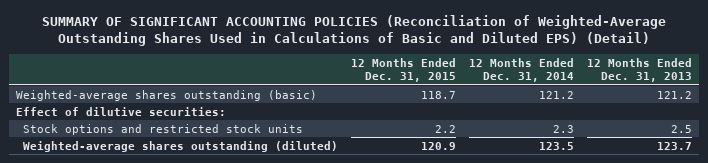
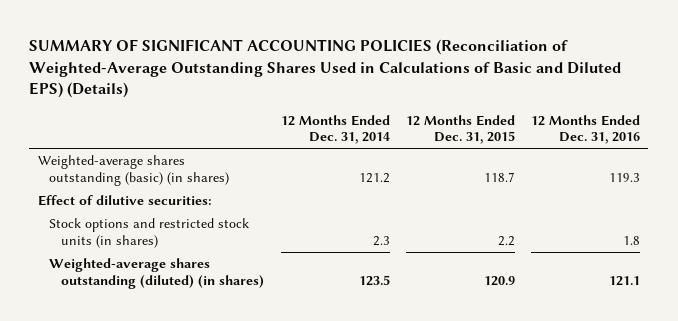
- SUMMARY OF SIGNIFICANT ACCOUNTING POLICIES (Reconciliation of Weighted-Average Outstanding Shares Used in Calculations of Basic and Diluted EPS) (Detail)
+ SUMMARY OF SIGNIFICANT ACCOUNTING POLICIES (Reconciliation of Weighted-Average Outstanding Shares Used in Calculations of Basic and Diluted EPS) (Details)
- | 12 Months Ended Dec. 31, 2015 | 12 Months Ended Dec. 31, 2014 | 12 Months Ended Dec. 31, 2013
+ | 12 Months Ended Dec. 31, 2014 | 12 Months Ended Dec. 31, 2015 | 12 Months Ended Dec. 31, 2016
- Weighted-average shares outstanding (basic) | 118.7 | 121.2 | 121.2
+ Weighted-average shares outstanding (basic) (in shares) | 121.2 | 118.7 | 119.3
- Stock options and restricted stock units | 2.2 | 2.3 | 2.5
- Weighted-average shares outstanding (diluted) | 120.9 | 123.5 | 123.7
+ Stock options and restricted stock units (in shares) | 2.3 | 2.2 | 1.8
+ Weighted-average shares outstanding (diluted) (in shares) | 123.5 | 120.9 | 121.1

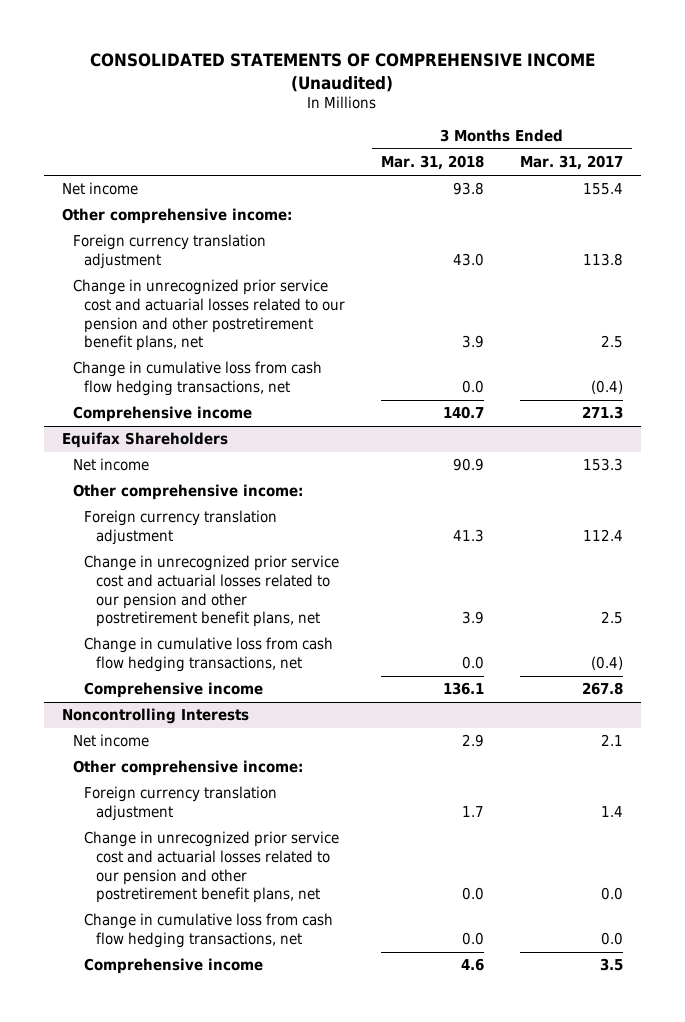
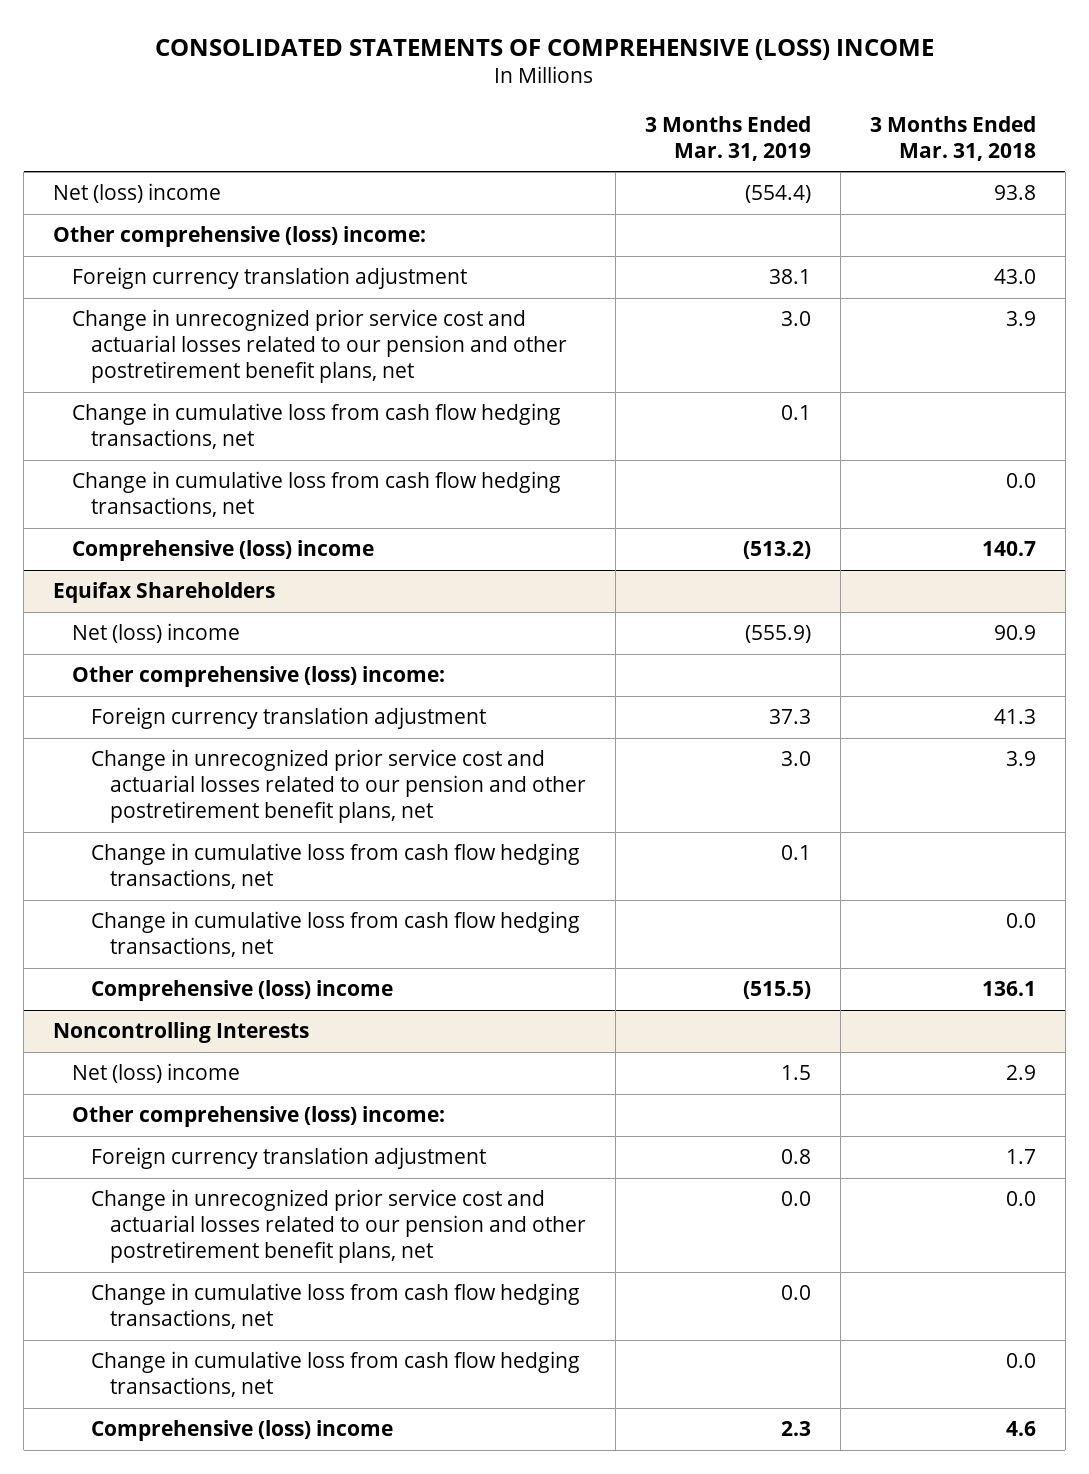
- CONSOLIDATED STATEMENTS OF COMPREHENSIVE INCOME (Unaudited)
+ CONSOLIDATED STATEMENTS OF COMPREHENSIVE (LOSS) INCOME
- | 3 Months Ended Mar. 31, 2018 | 3 Months Ended Mar. 31, 2017
+ | 3 Months Ended Mar. 31, 2019 | 3 Months Ended Mar. 31, 2018
- Net income | 93.8 | 155.4
- Other comprehensive income:
+ Net (loss) income | (554.4) | 93.8
+ Other comprehensive (loss) income:
+ Change in cumulative loss from cash flow hedging transactions, net | 0.1 |
- Comprehensive income | 140.7 | 271.3
+ Comprehensive (loss) income | (513.2) | 140.7
@ Equifax Shareholders
- Net income | 90.9 | 153.3
- Other comprehensive income:
+ Net (loss) income | (555.9) | 90.9
+ Other comprehensive (loss) income:
+ Change in cumulative loss from cash flow hedging transactions, net | 0.1 |
- Comprehensive income | 136.1 | 267.8
+ Comprehensive (loss) income | (515.5) | 136.1
@ Noncontrolling Interests
- Net income | 2.9 | 2.1
- Other comprehensive income:
+ Net (loss) income | 1.5 | 2.9
+ Other comprehensive (loss) income:
+ Change in cumulative loss from cash flow hedging transactions, net | 0.0 |
- Comprehensive income | 4.6 | 3.5
+ Comprehensive (loss) income | 2.3 | 4.6

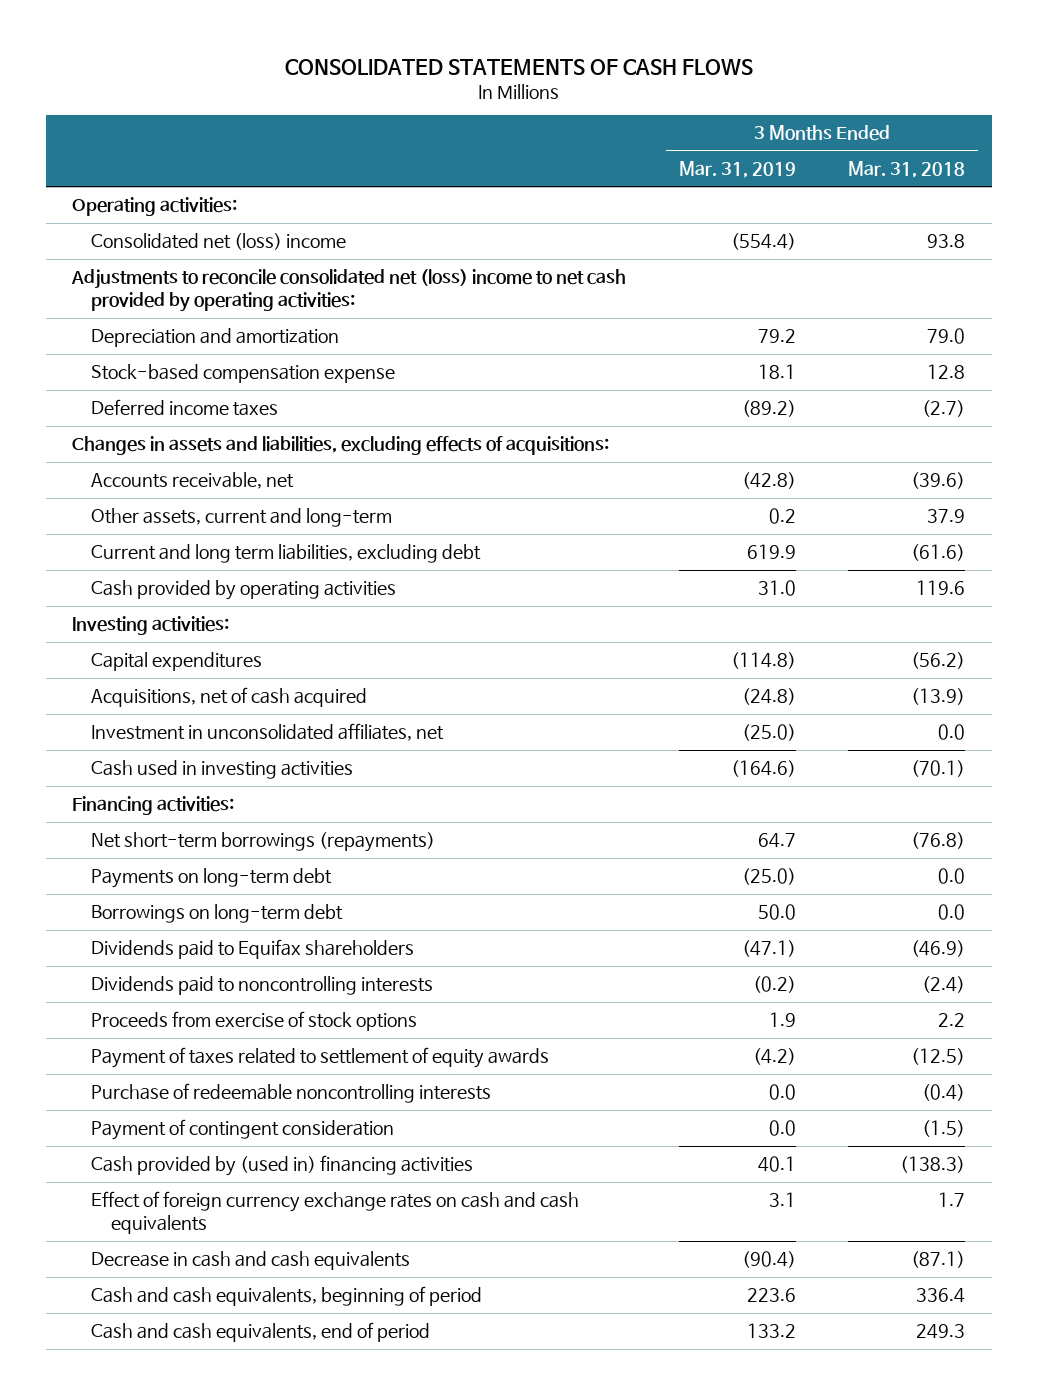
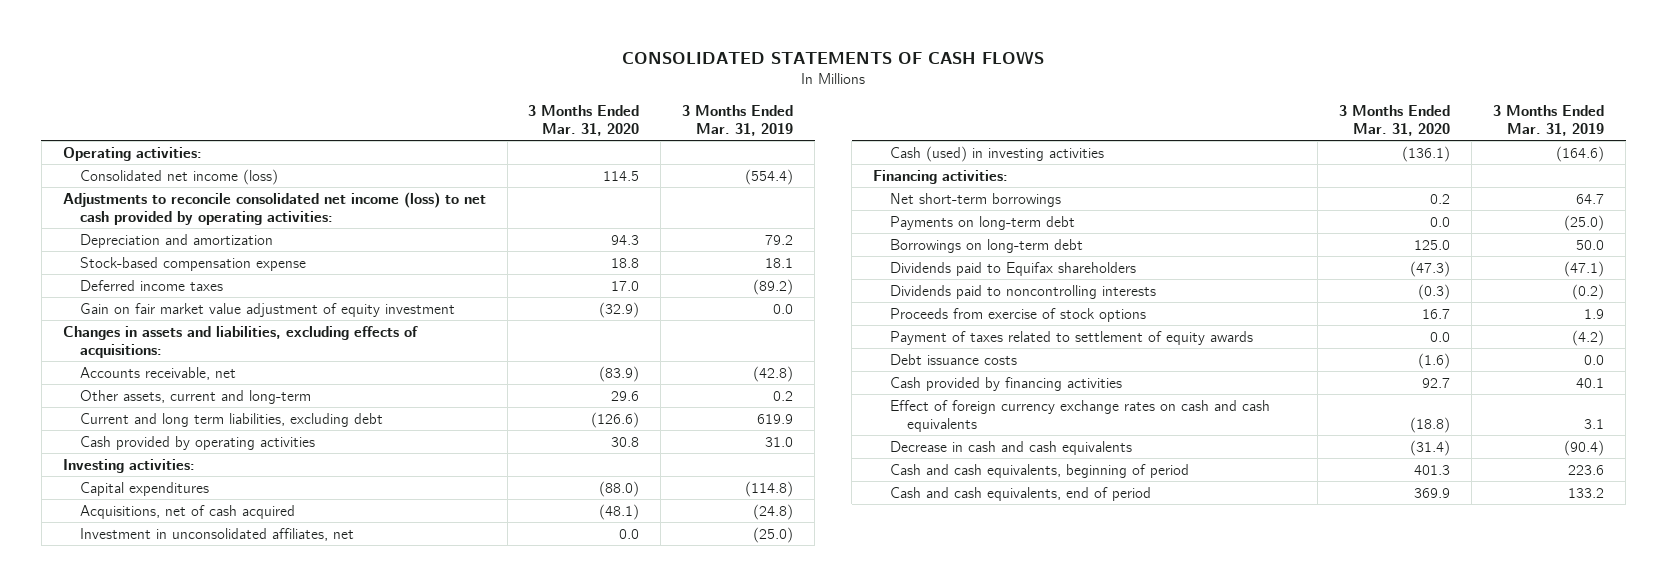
- | 3 Months Ended Mar. 31, 2019 | 3 Months Ended Mar. 31, 2018
+ | 3 Months Ended Mar. 31, 2020 | 3 Months Ended Mar. 31, 2019
- Consolidated net (loss) income | (554.4) | 93.8
- Adjustments to reconcile consolidated net (loss) income to net cash provided by operating activities:
+ Consolidated net income (loss) | 114.5 | (554.4)
+ Adjustments to reconcile consolidated net income (loss) to net cash provided by operating activities:
+ Gain on fair market value adjustment of equity investment | (32.9) | 0.0
- Cash used in investing activities | (164.6) | (70.1)
+ Cash (used) in investing activities | (136.1) | (164.6)
- Net short-term borrowings (repayments) | 64.7 | (76.8)
+ Net short-term borrowings | 0.2 | 64.7
- Purchase of redeemable noncontrolling interests | 0.0 | (0.4)
- Payment of contingent consideration | 0.0 | (1.5)
- Cash provided by (used in) financing activities | 40.1 | (138.3)
+ Debt issuance costs | (1.6) | 0.0
+ Cash provided by financing activities | 92.7 | 40.1

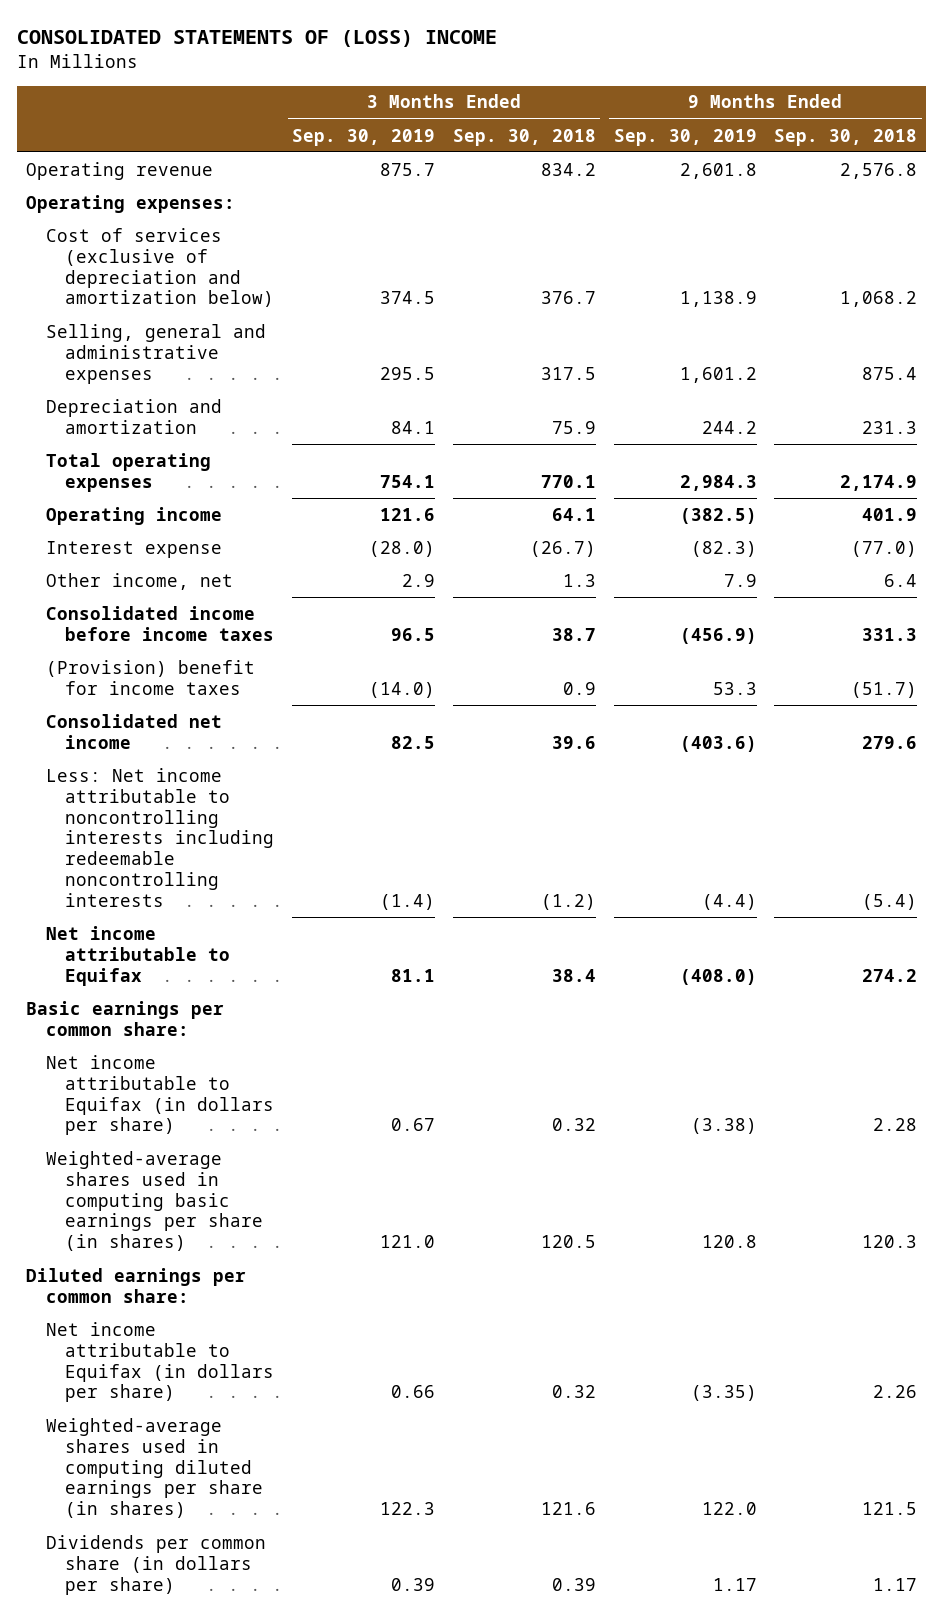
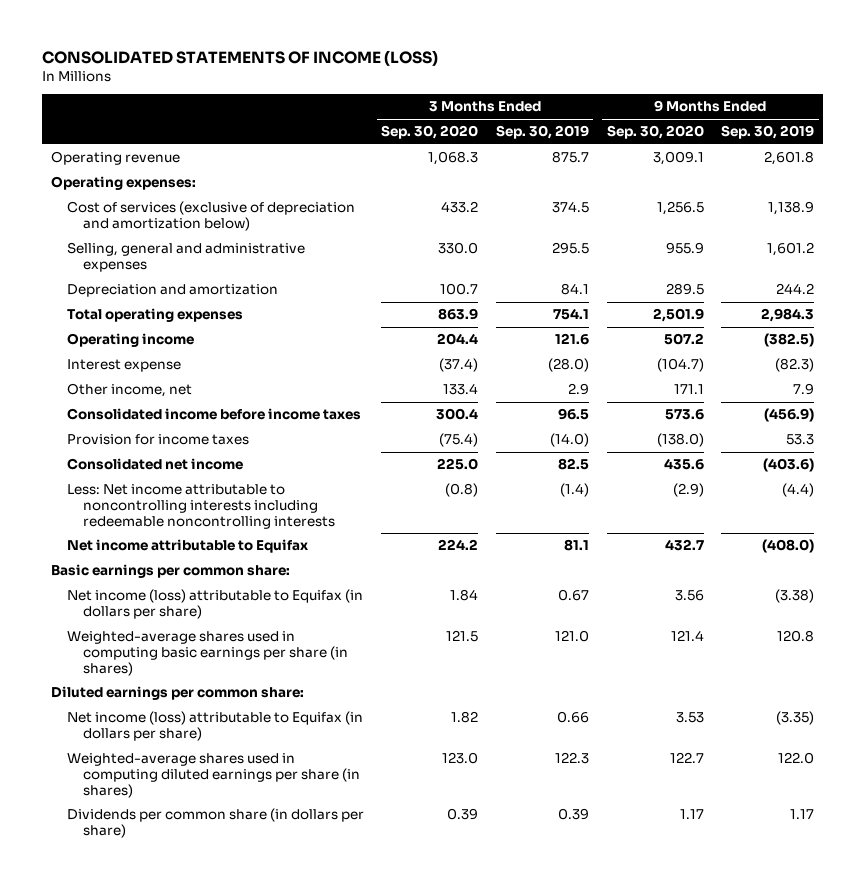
- CONSOLIDATED STATEMENTS OF (LOSS) INCOME
+ CONSOLIDATED STATEMENTS OF INCOME (LOSS)
- | 3 Months Ended Sep. 30, 2019 | 3 Months Ended Sep. 30, 2018 | 9 Months Ended Sep. 30, 2019 | 9 Months Ended Sep. 30, 2018
+ | 3 Months Ended Sep. 30, 2020 | 3 Months Ended Sep. 30, 2019 | 9 Months Ended Sep. 30, 2020 | 9 Months Ended Sep. 30, 2019
- (Provision) benefit for income taxes | (14.0) | 0.9 | 53.3 | (51.7)
+ Provision for income taxes | (75.4) | (14.0) | (138.0) | 53.3
- Net income attributable to Equifax (in dollars per share) | 0.67 | 0.32 | (3.38) | 2.28
+ Net income (loss) attributable to Equifax (in dollars per share) | 1.84 | 0.67 | 3.56 | (3.38)
- Net income attributable to Equifax (in dollars per share) | 0.66 | 0.32 | (3.35) | 2.26
+ Net income (loss) attributable to Equifax (in dollars per share) | 1.82 | 0.66 | 3.53 | (3.35)

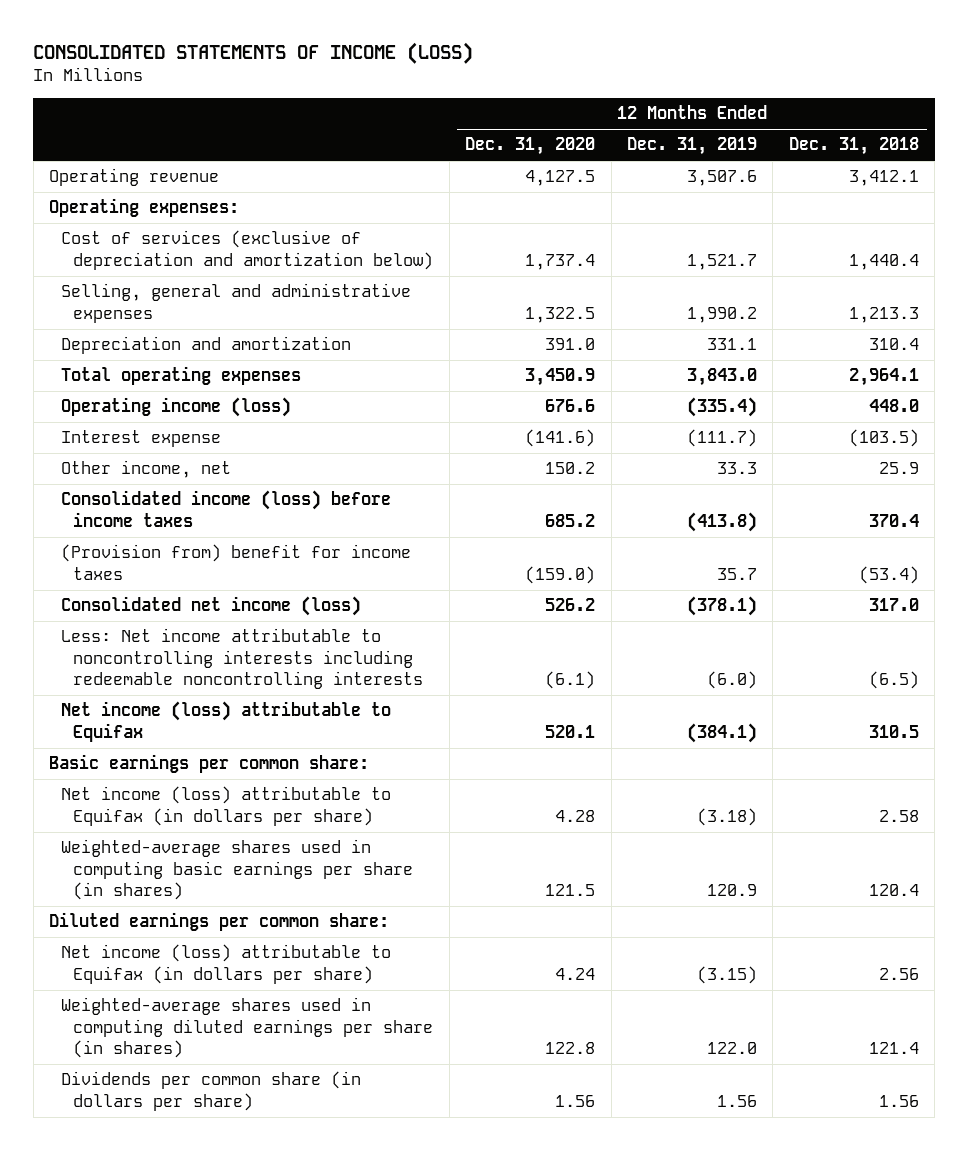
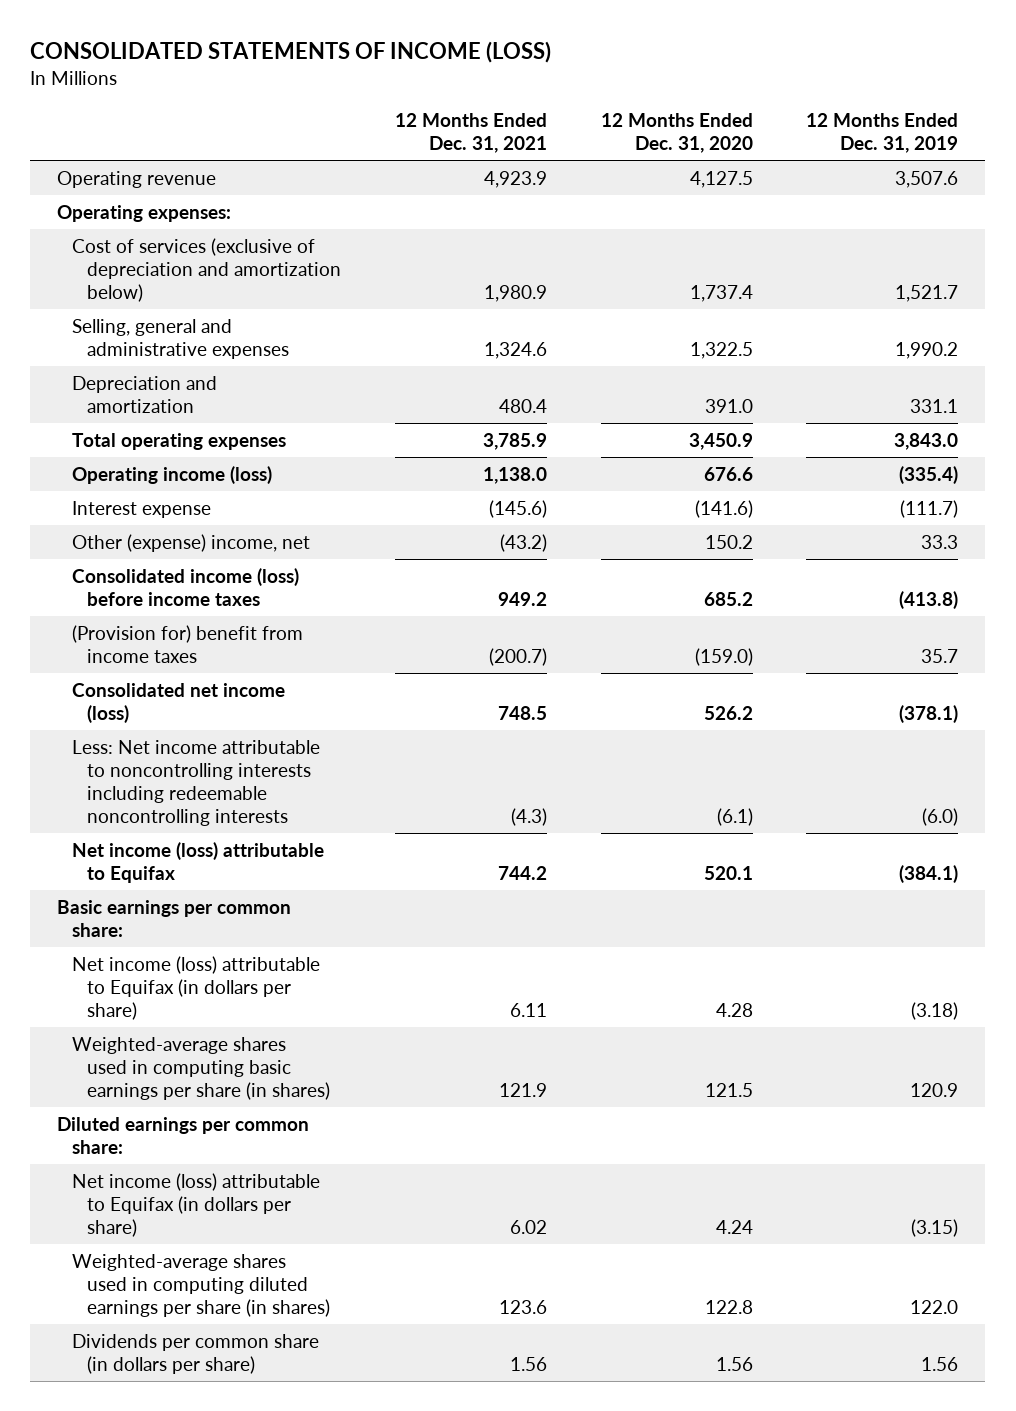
- | 12 Months Ended Dec. 31, 2020 | 12 Months Ended Dec. 31, 2019 | 12 Months Ended Dec. 31, 2018
+ | 12 Months Ended Dec. 31, 2021 | 12 Months Ended Dec. 31, 2020 | 12 Months Ended Dec. 31, 2019
- Other income, net | 150.2 | 33.3 | 25.9
+ Other (expense) income, net | (43.2) | 150.2 | 33.3
- (Provision from) benefit for income taxes | (159.0) | 35.7 | (53.4)
+ (Provision for) benefit from income taxes | (200.7) | (159.0) | 35.7

